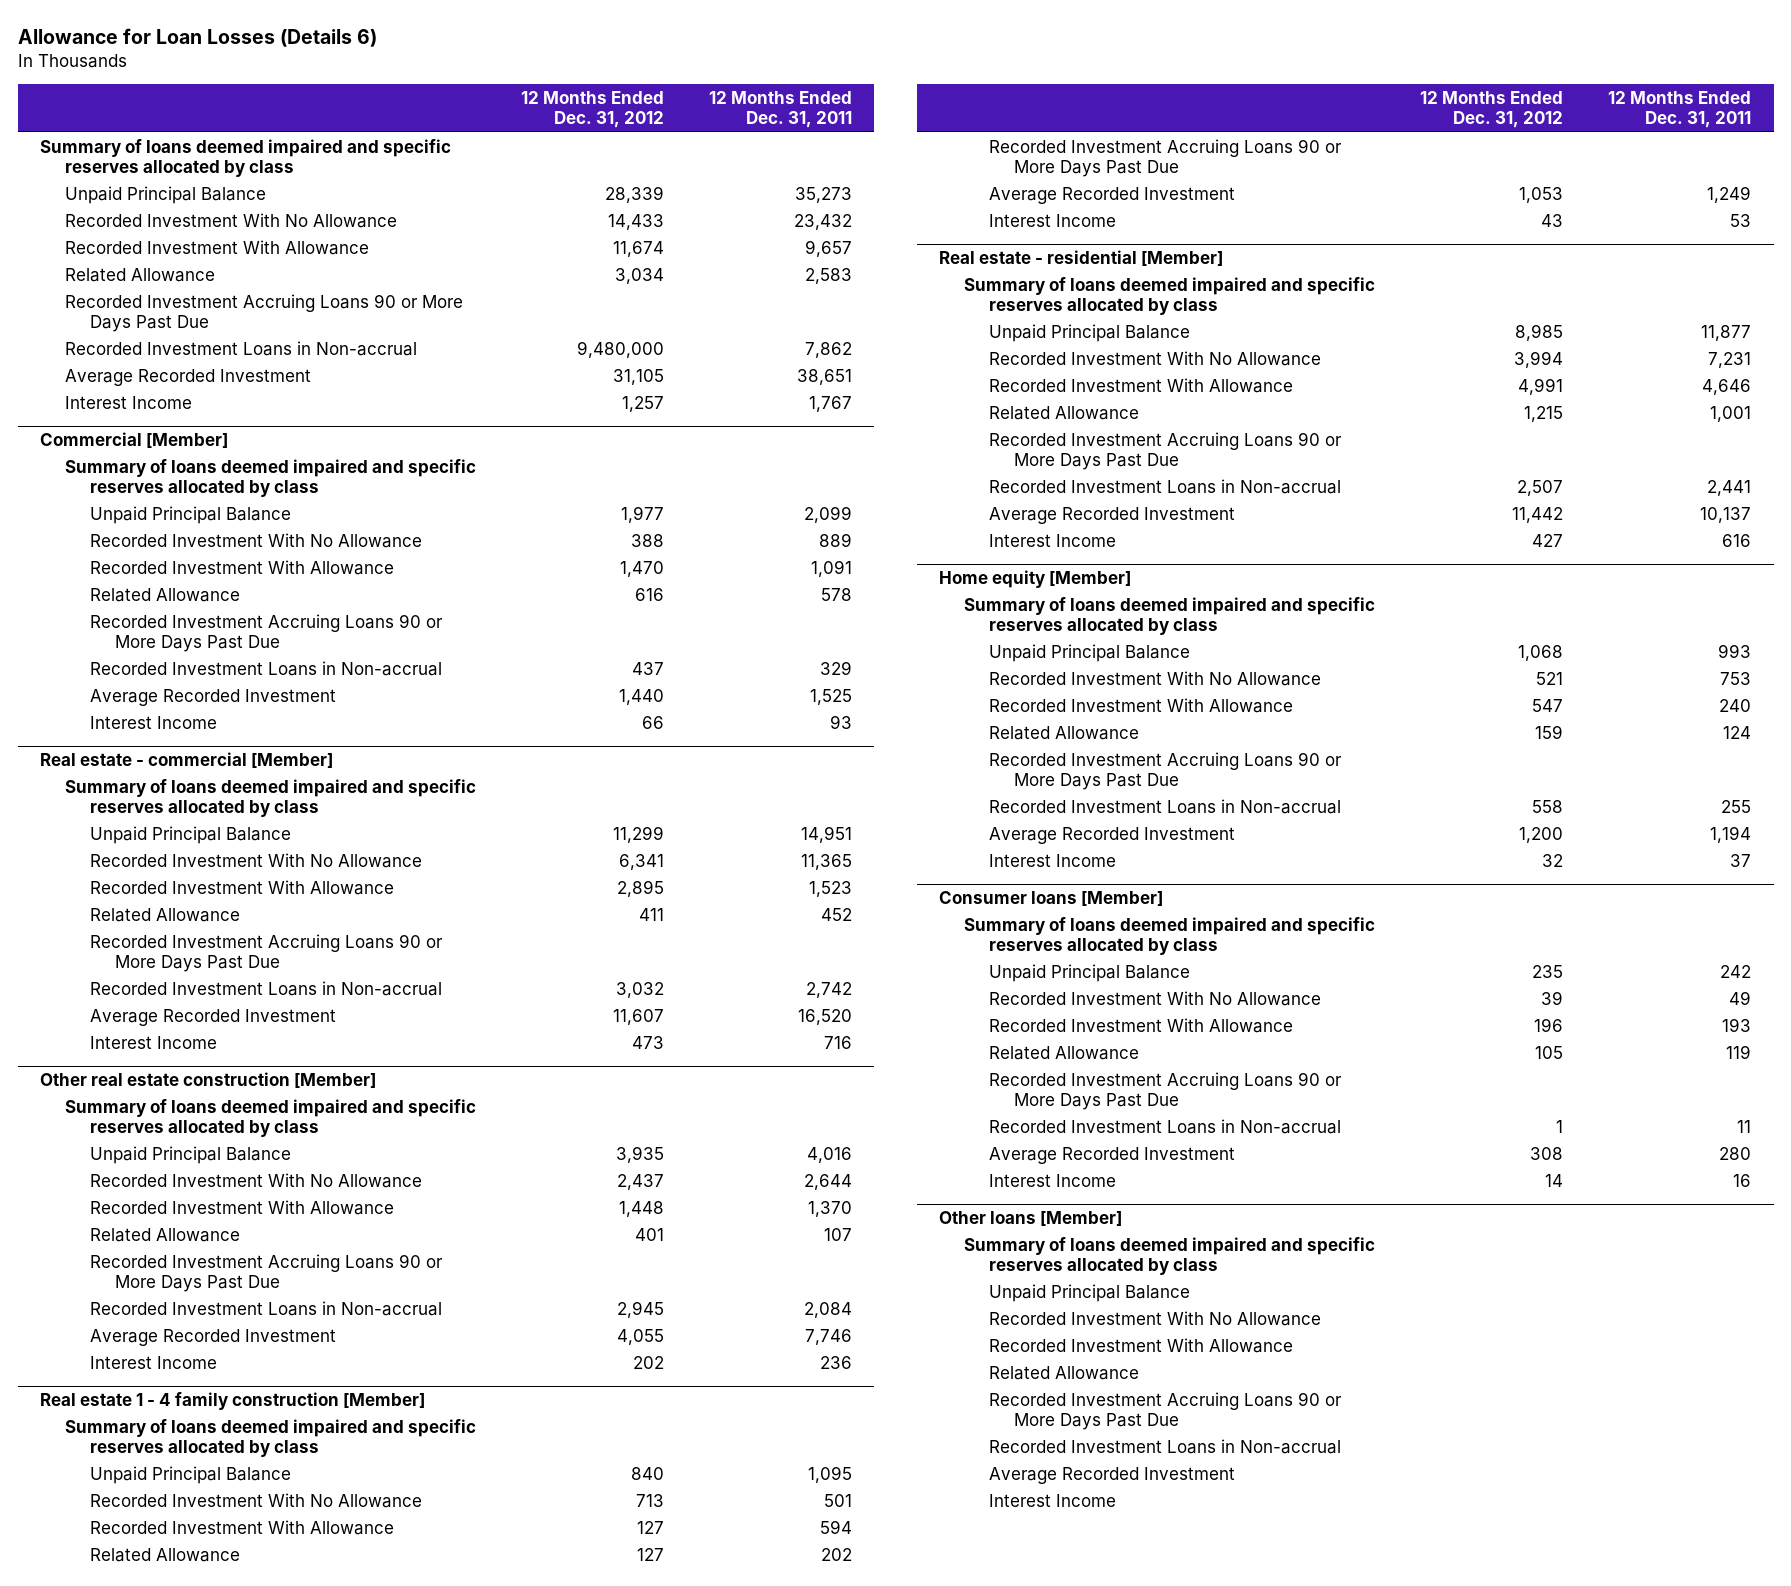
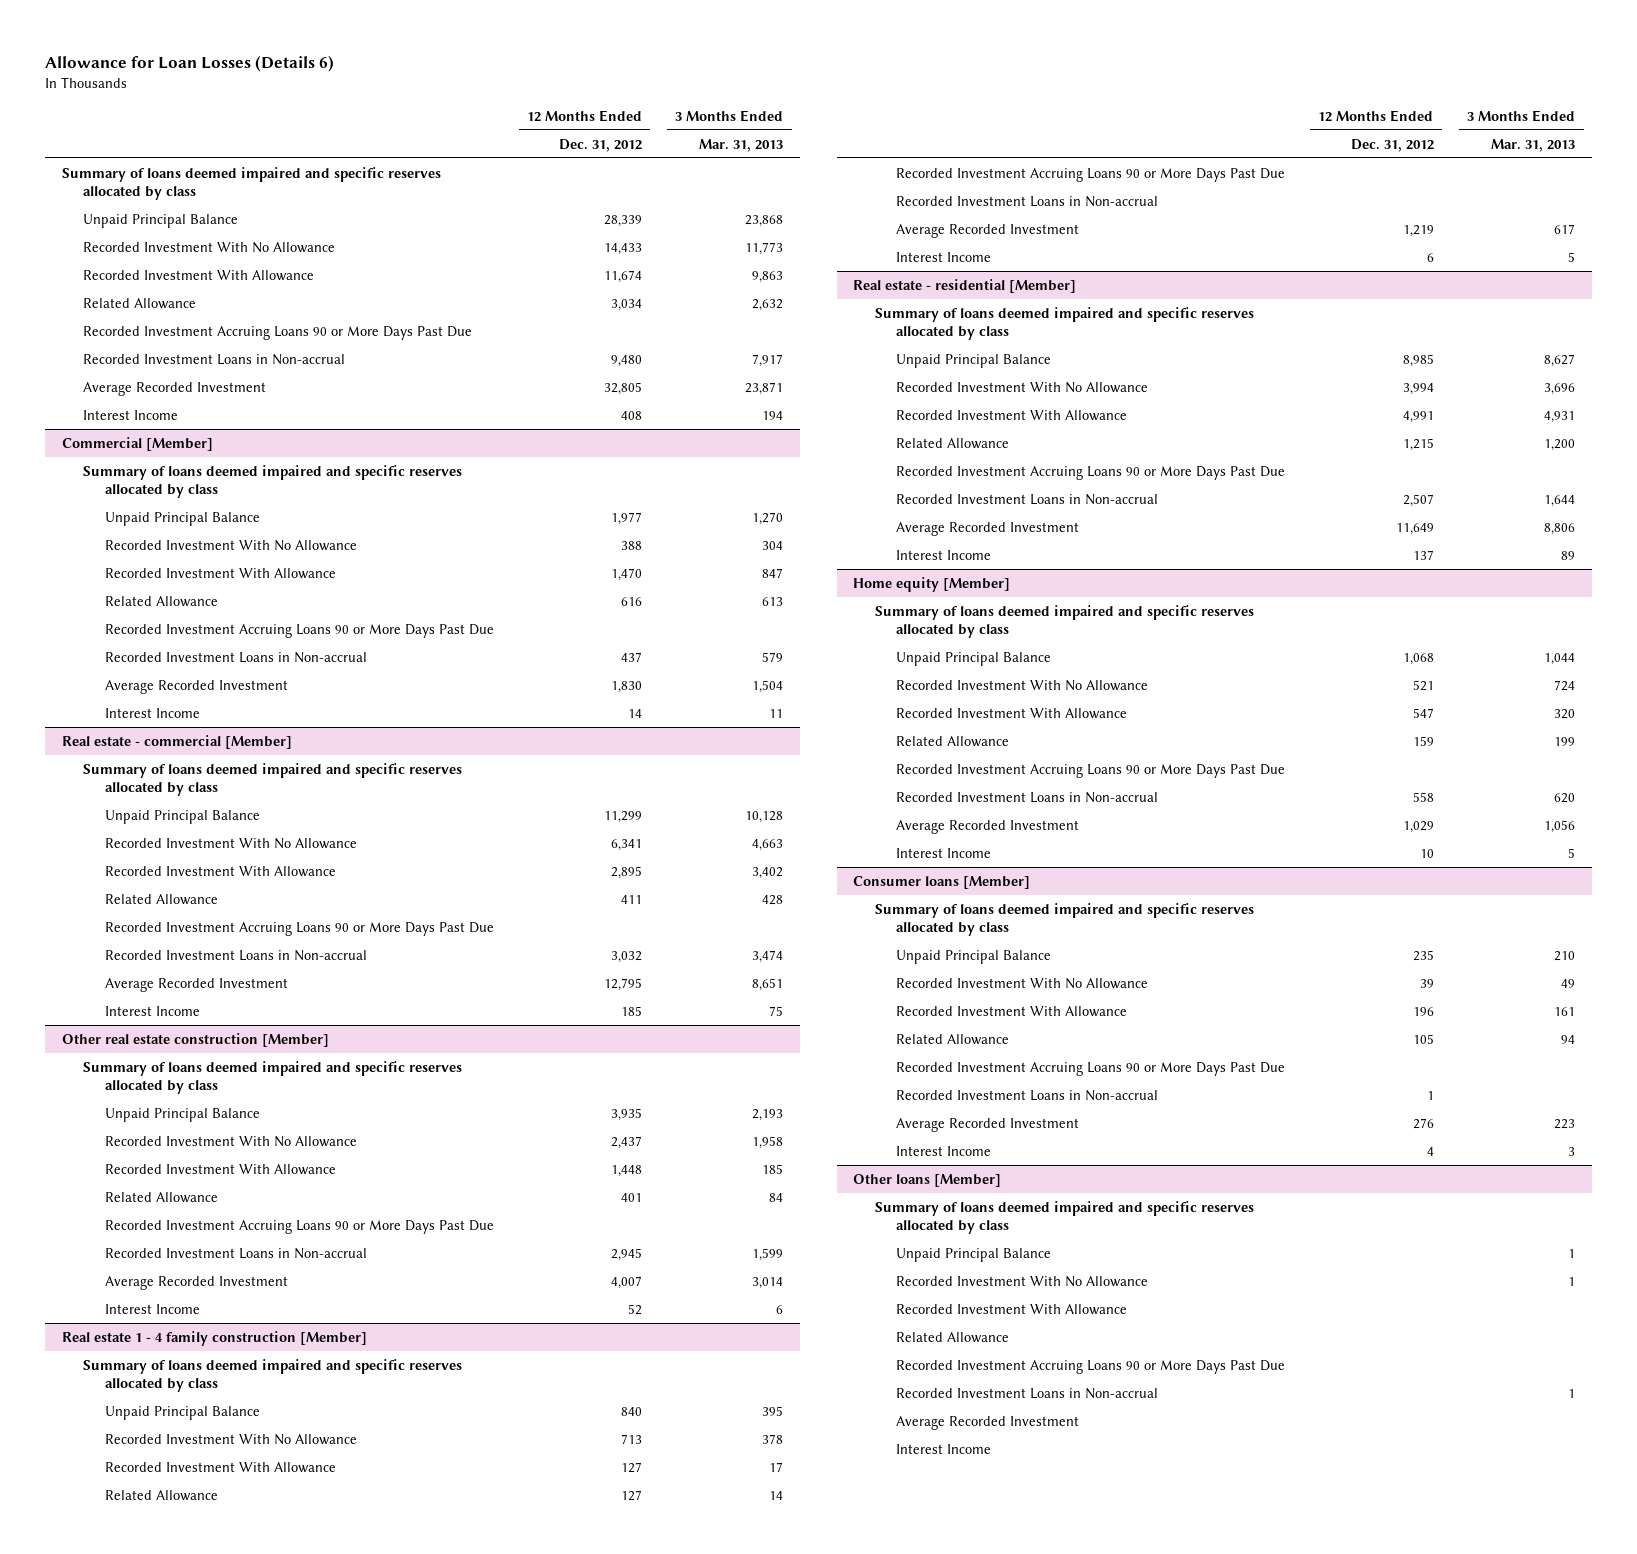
- | 12 Months Ended Dec. 31, 2012 | 12 Months Ended Dec. 31, 2011
+ | 12 Months Ended Dec. 31, 2012 | 3 Months Ended Mar. 31, 2013
- Recorded Investment Loans in Non-accrual | 9,480,000 | 7,862
- Average Recorded Investment | 31,105 | 38,651
- Interest Income | 1,257 | 1,767
+ Recorded Investment Loans in Non-accrual | 9,480 | 7,917
+ Average Recorded Investment | 32,805 | 23,871
+ Interest Income | 408 | 194
@ Commercial [Member]
- Average Recorded Investment | 1,440 | 1,525
- Interest Income | 66 | 93
+ Average Recorded Investment | 1,830 | 1,504
+ Interest Income | 14 | 11
@ Real estate - commercial [Member]
- Average Recorded Investment | 11,607 | 16,520
- Interest Income | 473 | 716
+ Average Recorded Investment | 12,795 | 8,651
+ Interest Income | 185 | 75
@ Other real estate construction [Member]
- Average Recorded Investment | 4,055 | 7,746
- Interest Income | 202 | 236
+ Average Recorded Investment | 4,007 | 3,014
+ Interest Income | 52 | 6
@ Real estate 1 - 4 family construction [Member]
- Average Recorded Investment | 1,053 | 1,249
- Interest Income | 43 | 53
+ Recorded Investment Loans in Non-accrual
+ Average Recorded Investment | 1,219 | 617
+ Interest Income | 6 | 5
@ Real estate - residential [Member]
- Average Recorded Investment | 11,442 | 10,137
- Interest Income | 427 | 616
+ Average Recorded Investment | 11,649 | 8,806
+ Interest Income | 137 | 89
@ Home equity [Member]
- Average Recorded Investment | 1,200 | 1,194
- Interest Income | 32 | 37
+ Average Recorded Investment | 1,029 | 1,056
+ Interest Income | 10 | 5
@ Consumer loans [Member]
- Average Recorded Investment | 308 | 280
- Interest Income | 14 | 16
+ Average Recorded Investment | 276 | 223
+ Interest Income | 4 | 3

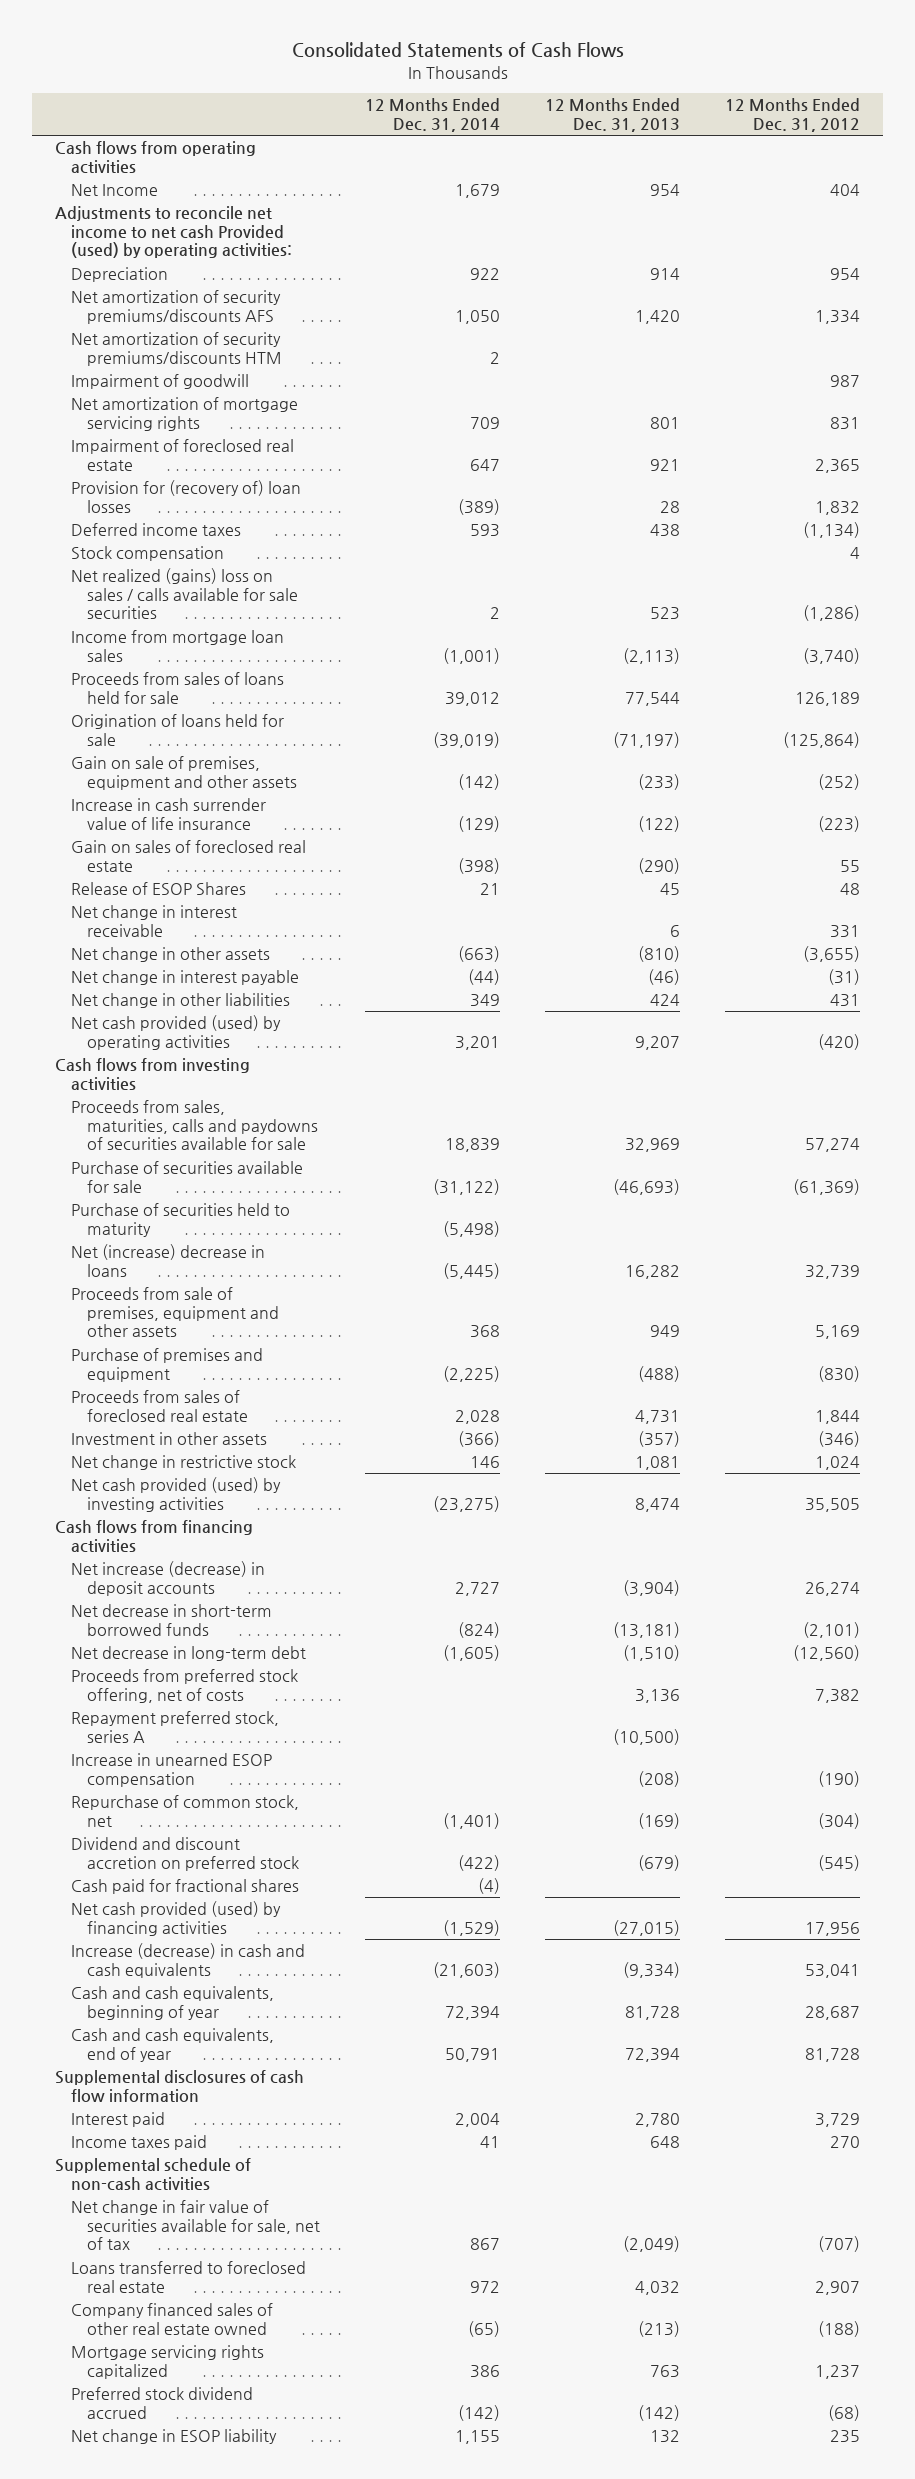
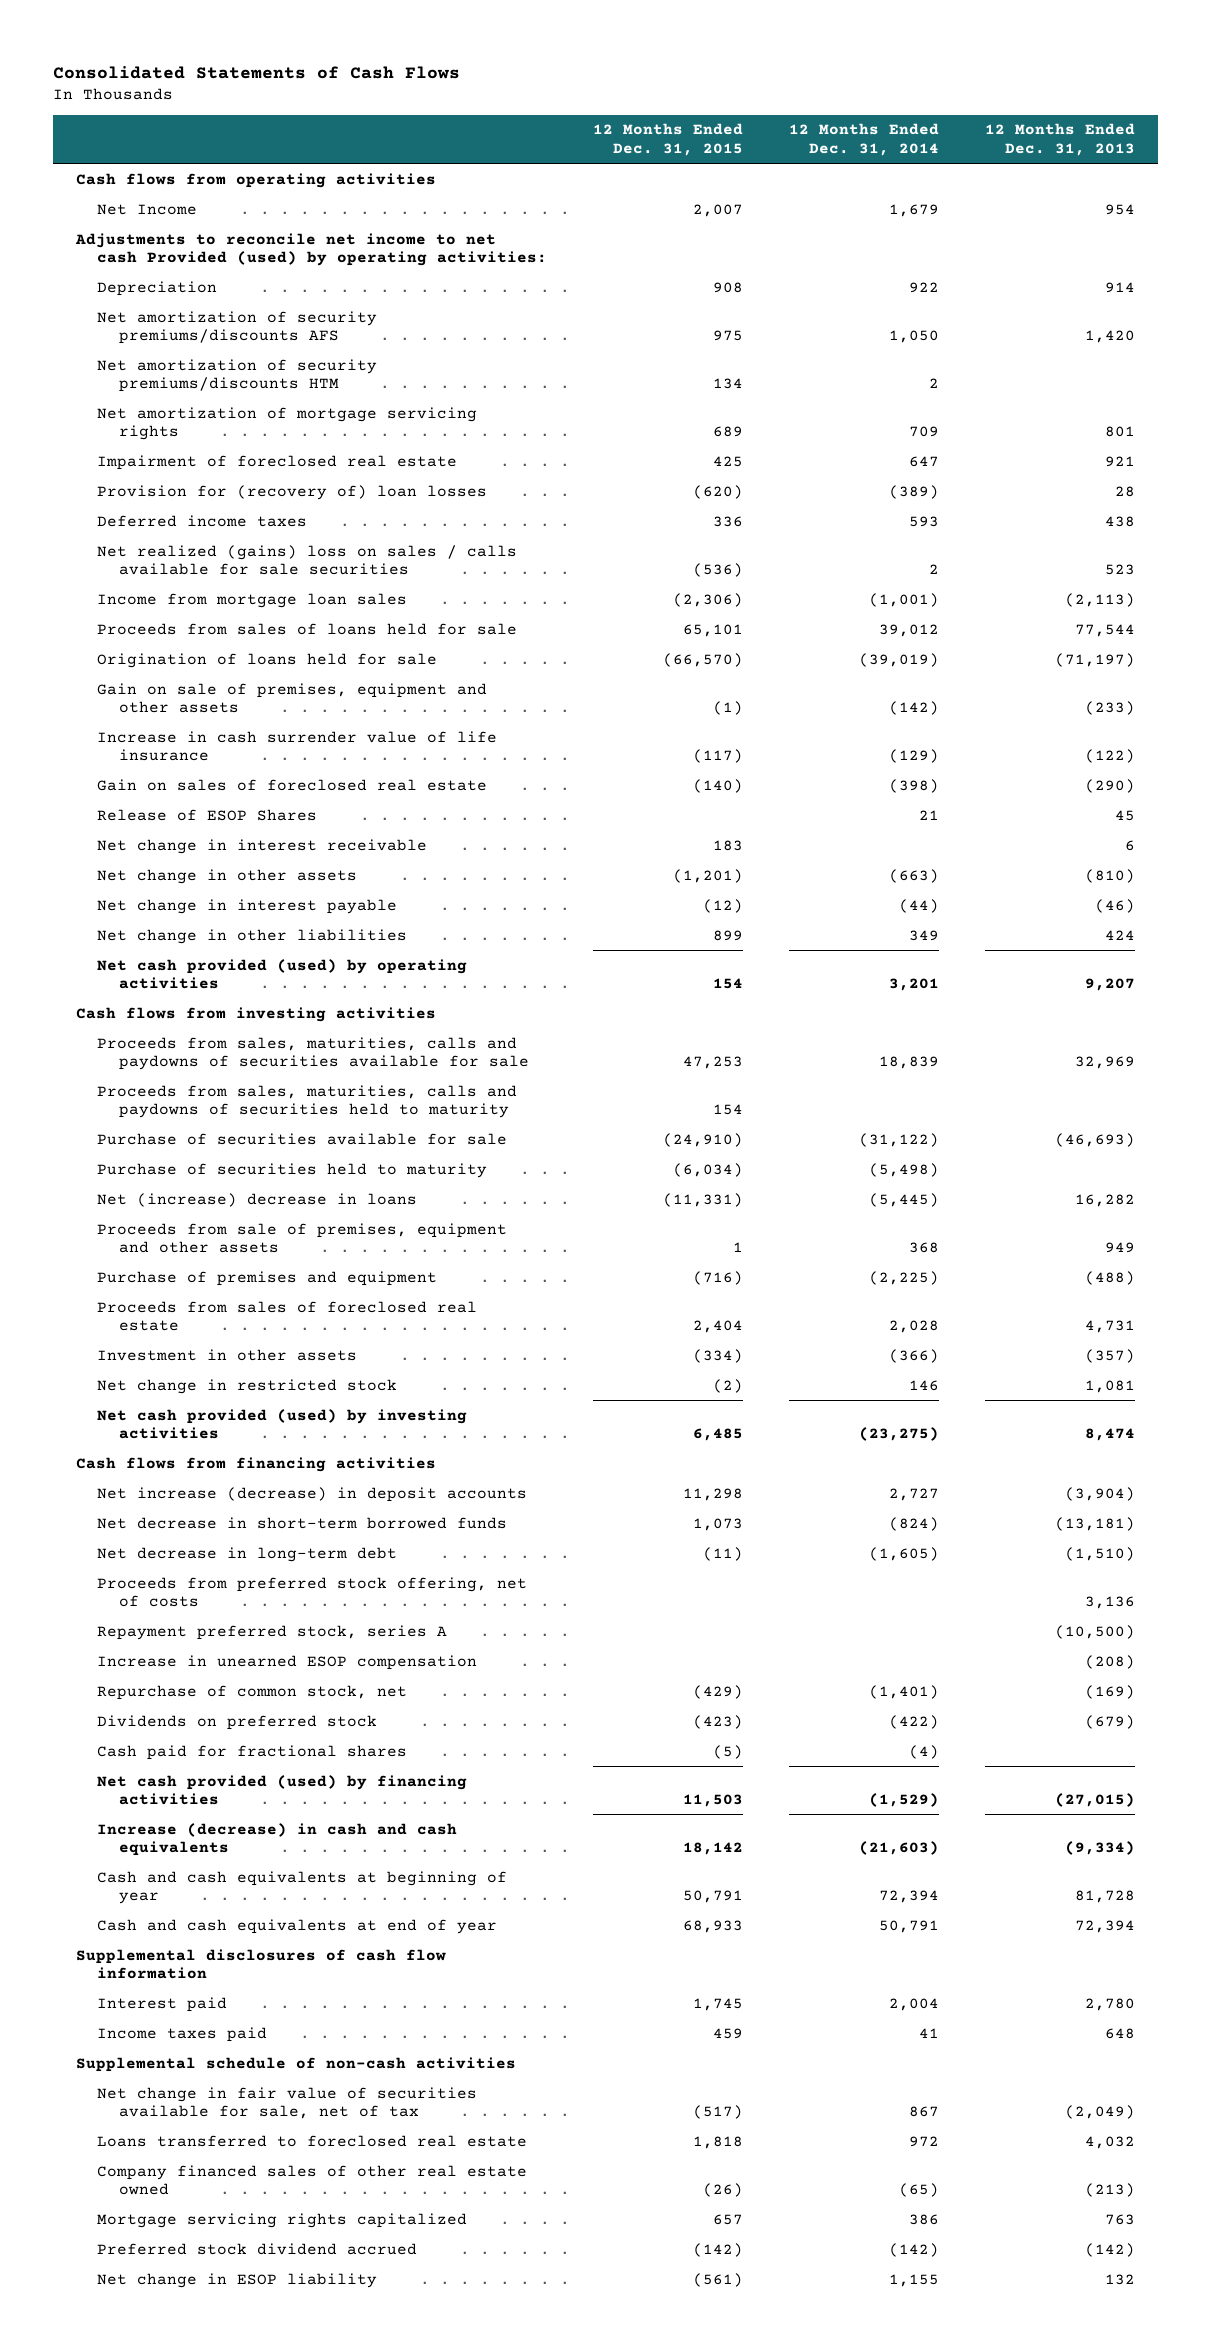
- | 12 Months Ended Dec. 31, 2014 | 12 Months Ended Dec. 31, 2013 | 12 Months Ended Dec. 31, 2012
+ | 12 Months Ended Dec. 31, 2015 | 12 Months Ended Dec. 31, 2014 | 12 Months Ended Dec. 31, 2013
- Impairment of goodwill | | | 987
- Stock compensation | | | 4
+ Proceeds from sales, maturities, calls and paydowns of securities held to maturity | 154 | |
- Net change in restrictive stock | 146 | 1,081 | 1,024
+ Net change in restricted stock | (2) | 146 | 1,081
- Dividend and discount accretion on preferred stock | (422) | (679) | (545)
+ Dividends on preferred stock | (423) | (422) | (679)
- Cash and cash equivalents, beginning of year | 72,394 | 81,728 | 28,687
- Cash and cash equivalents, end of year | 50,791 | 72,394 | 81,728
+ Cash and cash equivalents at beginning of year | 50,791 | 72,394 | 81,728
+ Cash and cash equivalents at end of year | 68,933 | 50,791 | 72,394

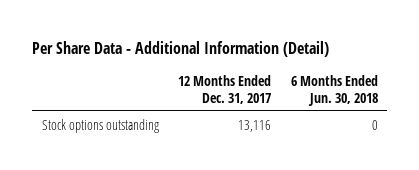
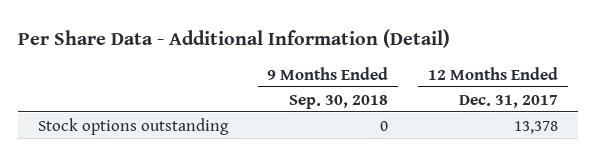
- | 12 Months Ended Dec. 31, 2017 | 6 Months Ended Jun. 30, 2018
+ | 9 Months Ended Sep. 30, 2018 | 12 Months Ended Dec. 31, 2017
- Stock options outstanding | 13,116 | 0
+ Stock options outstanding | 0 | 13,378

